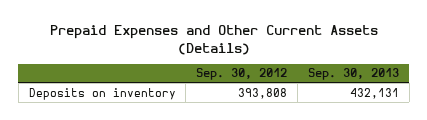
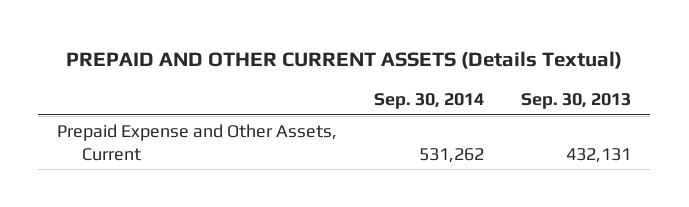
- Prepaid Expenses and Other Current Assets (Details)
+ PREPAID AND OTHER CURRENT ASSETS (Details Textual)
- | Sep. 30, 2012 | Sep. 30, 2013
+ | Sep. 30, 2014 | Sep. 30, 2013
- Deposits on inventory | 393,808 | 432,131
+ Prepaid Expense and Other Assets, Current | 531,262 | 432,131

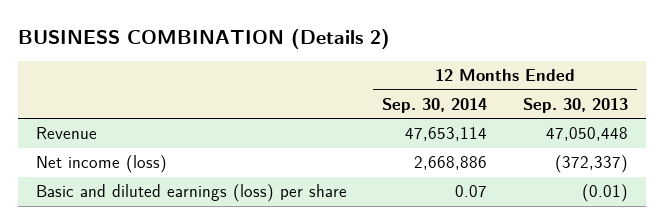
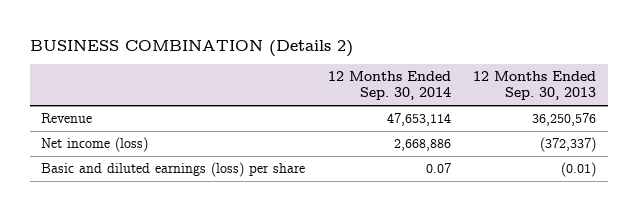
- Revenue | 47,653,114 | 47,050,448
+ Revenue | 47,653,114 | 36,250,576

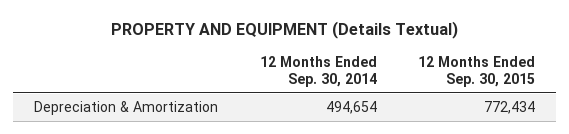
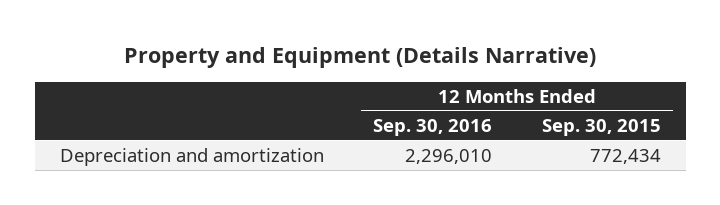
- PROPERTY AND EQUIPMENT (Details Textual)
+ Property and Equipment (Details Narrative)
- | 12 Months Ended Sep. 30, 2014 | 12 Months Ended Sep. 30, 2015
+ | 12 Months Ended Sep. 30, 2016 | 12 Months Ended Sep. 30, 2015
- Depreciation & Amortization | 494,654 | 772,434
+ Depreciation and amortization | 2,296,010 | 772,434

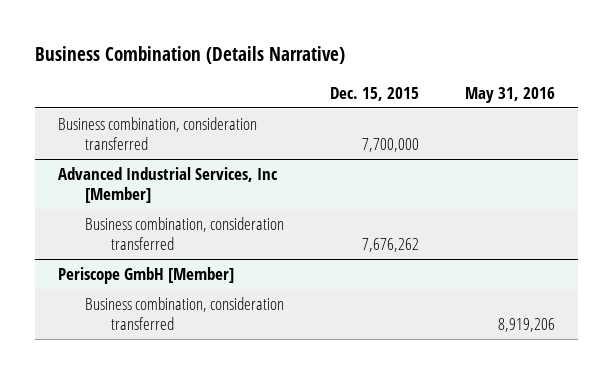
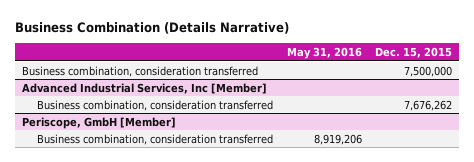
- | Dec. 15, 2015 | May 31, 2016
+ | May 31, 2016 | Dec. 15, 2015
- Business combination, consideration transferred | 7,700,000 |
+ Business combination, consideration transferred | | 7,500,000
- Periscope GmbH [Member]
+ Periscope, GmbH [Member]

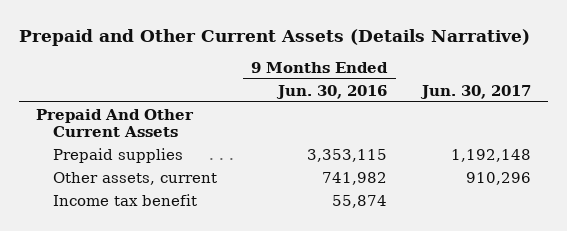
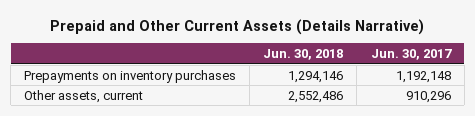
- | 9 Months Ended Jun. 30, 2016 | Jun. 30, 2017
+ | Jun. 30, 2018 | Jun. 30, 2017
- Prepaid And Other Current Assets
- Prepaid supplies | 3,353,115 | 1,192,148
+ Prepayments on inventory purchases | 1,294,146 | 1,192,148
- Income tax benefit | 55,874 |

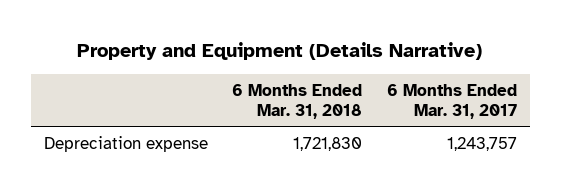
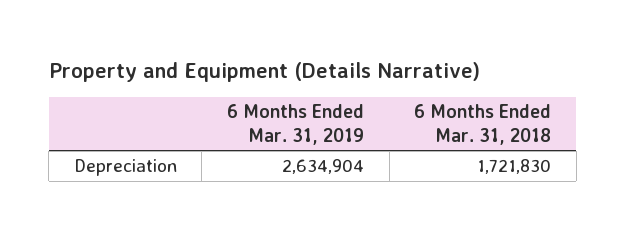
- | 6 Months Ended Mar. 31, 2018 | 6 Months Ended Mar. 31, 2017
+ | 6 Months Ended Mar. 31, 2019 | 6 Months Ended Mar. 31, 2018
- Depreciation expense | 1,721,830 | 1,243,757
+ Depreciation | 2,634,904 | 1,721,830

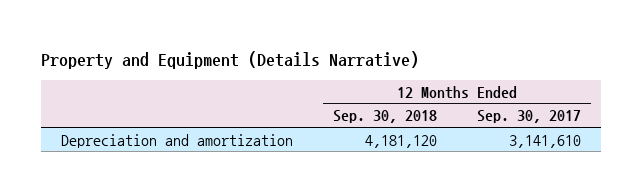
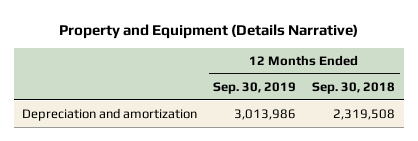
- | 12 Months Ended Sep. 30, 2018 | 12 Months Ended Sep. 30, 2017
+ | 12 Months Ended Sep. 30, 2019 | 12 Months Ended Sep. 30, 2018
- Depreciation and amortization | 4,181,120 | 3,141,610
+ Depreciation and amortization | 3,013,986 | 2,319,508

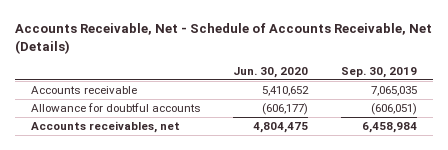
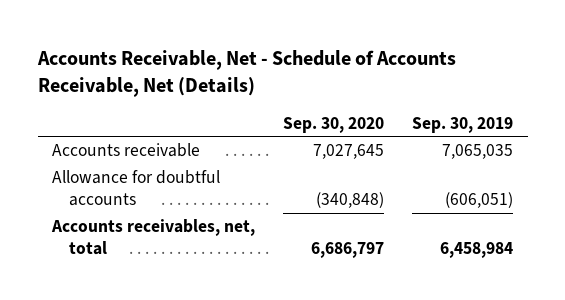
- | Jun. 30, 2020 | Sep. 30, 2019
+ | Sep. 30, 2020 | Sep. 30, 2019
- Accounts receivables, net | 4,804,475 | 6,458,984
+ Accounts receivables, net, total | 6,686,797 | 6,458,984

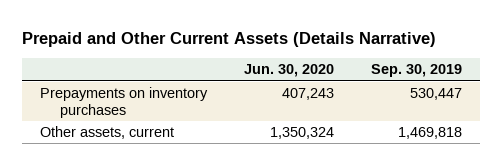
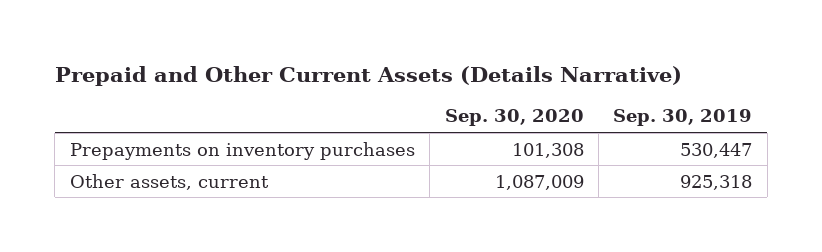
- | Jun. 30, 2020 | Sep. 30, 2019
+ | Sep. 30, 2020 | Sep. 30, 2019
- Other assets, current | 1,350,324 | 1,469,818
+ Other assets, current | 1,087,009 | 925,318

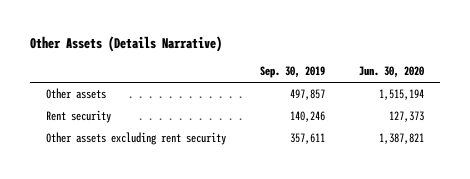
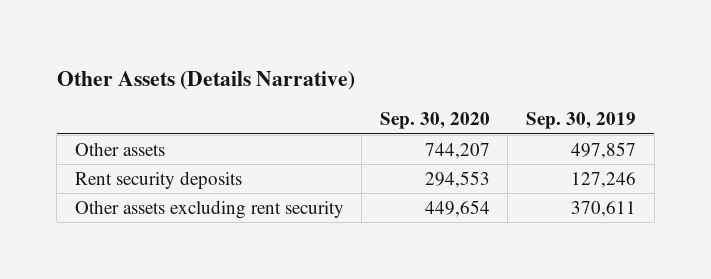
- | Sep. 30, 2019 | Jun. 30, 2020
+ | Sep. 30, 2020 | Sep. 30, 2019
- Rent security | 140,246 | 127,373
- Other assets excluding rent security | 357,611 | 1,387,821
+ Rent security deposits | 294,553 | 127,246
+ Other assets excluding rent security | 449,654 | 370,611

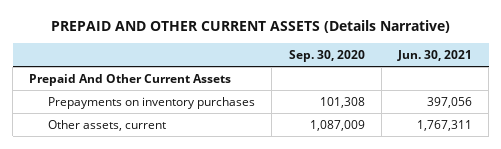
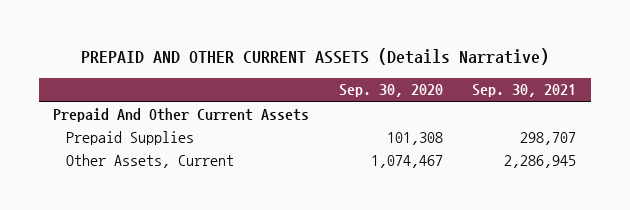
- | Sep. 30, 2020 | Jun. 30, 2021
+ | Sep. 30, 2020 | Sep. 30, 2021
- Prepayments on inventory purchases | 101,308 | 397,056
- Other assets, current | 1,087,009 | 1,767,311
+ Prepaid Supplies | 101,308 | 298,707
+ Other Assets, Current | 1,074,467 | 2,286,945

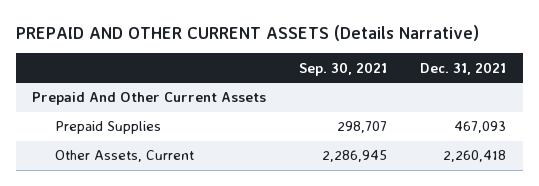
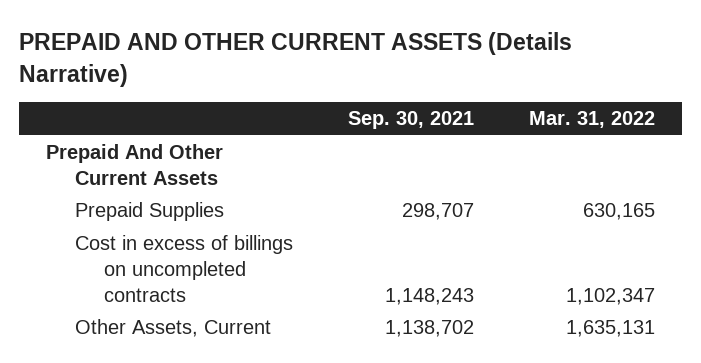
- | Sep. 30, 2021 | Dec. 31, 2021
+ | Sep. 30, 2021 | Mar. 31, 2022
- Other Assets, Current | 2,286,945 | 2,260,418
+ Cost in excess of billings on uncompleted contracts | 1,148,243 | 1,102,347
+ Other Assets, Current | 1,138,702 | 1,635,131

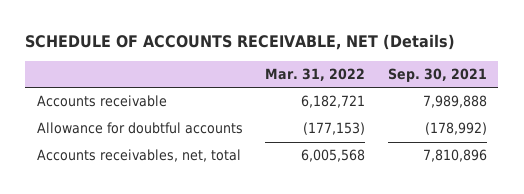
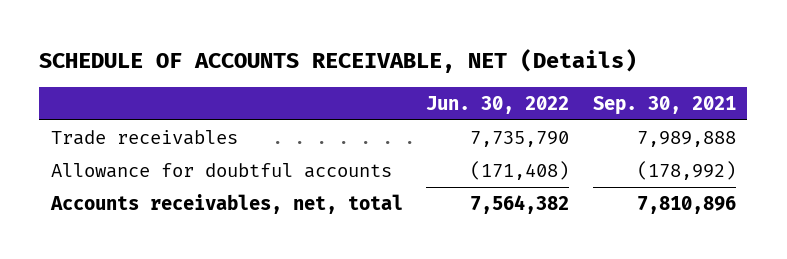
- | Mar. 31, 2022 | Sep. 30, 2021
+ | Jun. 30, 2022 | Sep. 30, 2021
- Accounts receivable | 6,182,721 | 7,989,888
+ Trade receivables | 7,735,790 | 7,989,888

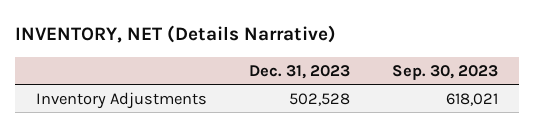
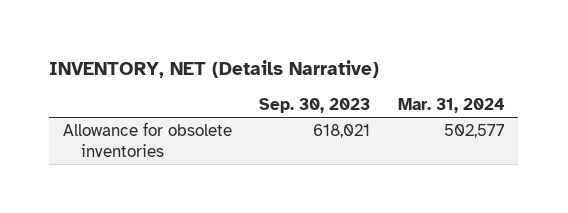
- | Dec. 31, 2023 | Sep. 30, 2023
+ | Sep. 30, 2023 | Mar. 31, 2024
- Inventory Adjustments | 502,528 | 618,021
+ Allowance for obsolete inventories | 618,021 | 502,577

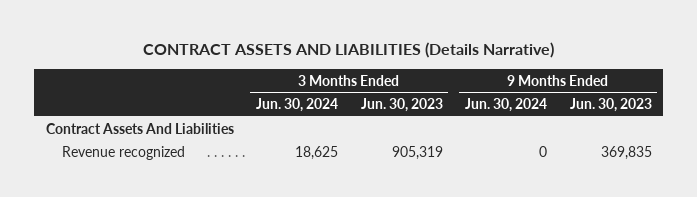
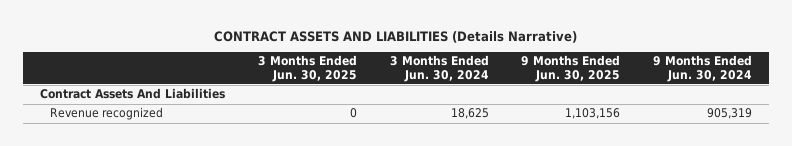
- | 3 Months Ended Jun. 30, 2024 | 3 Months Ended Jun. 30, 2023 | 9 Months Ended Jun. 30, 2024 | 9 Months Ended Jun. 30, 2023
+ | 3 Months Ended Jun. 30, 2025 | 3 Months Ended Jun. 30, 2024 | 9 Months Ended Jun. 30, 2025 | 9 Months Ended Jun. 30, 2024
- Revenue recognized | 18,625 | 905,319 | 0 | 369,835
+ Revenue recognized | 0 | 18,625 | 1,103,156 | 905,319

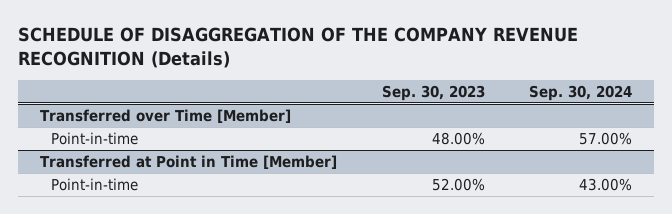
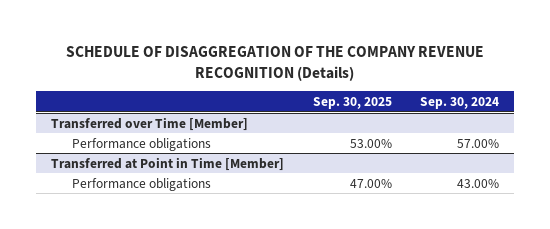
- | Sep. 30, 2023 | Sep. 30, 2024
+ | Sep. 30, 2025 | Sep. 30, 2024
@ Transferred over Time [Member]
- Point-in-time | 48.00% | 57.00%
+ Performance obligations | 53.00% | 57.00%
@ Transferred at Point in Time [Member]
- Point-in-time | 52.00% | 43.00%
+ Performance obligations | 47.00% | 43.00%

